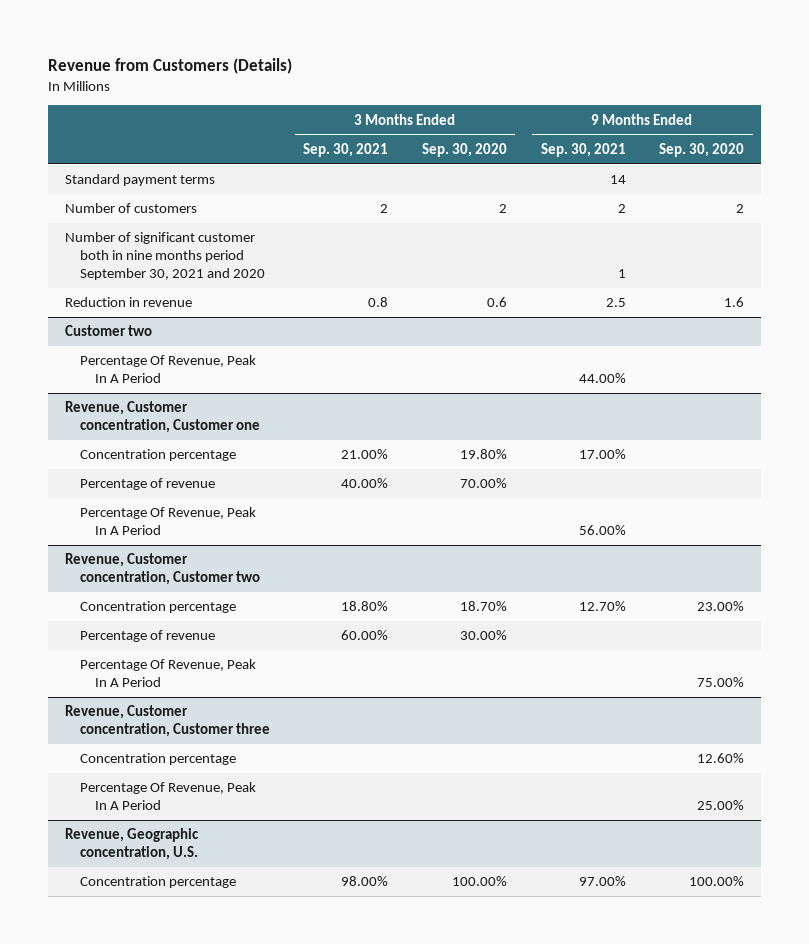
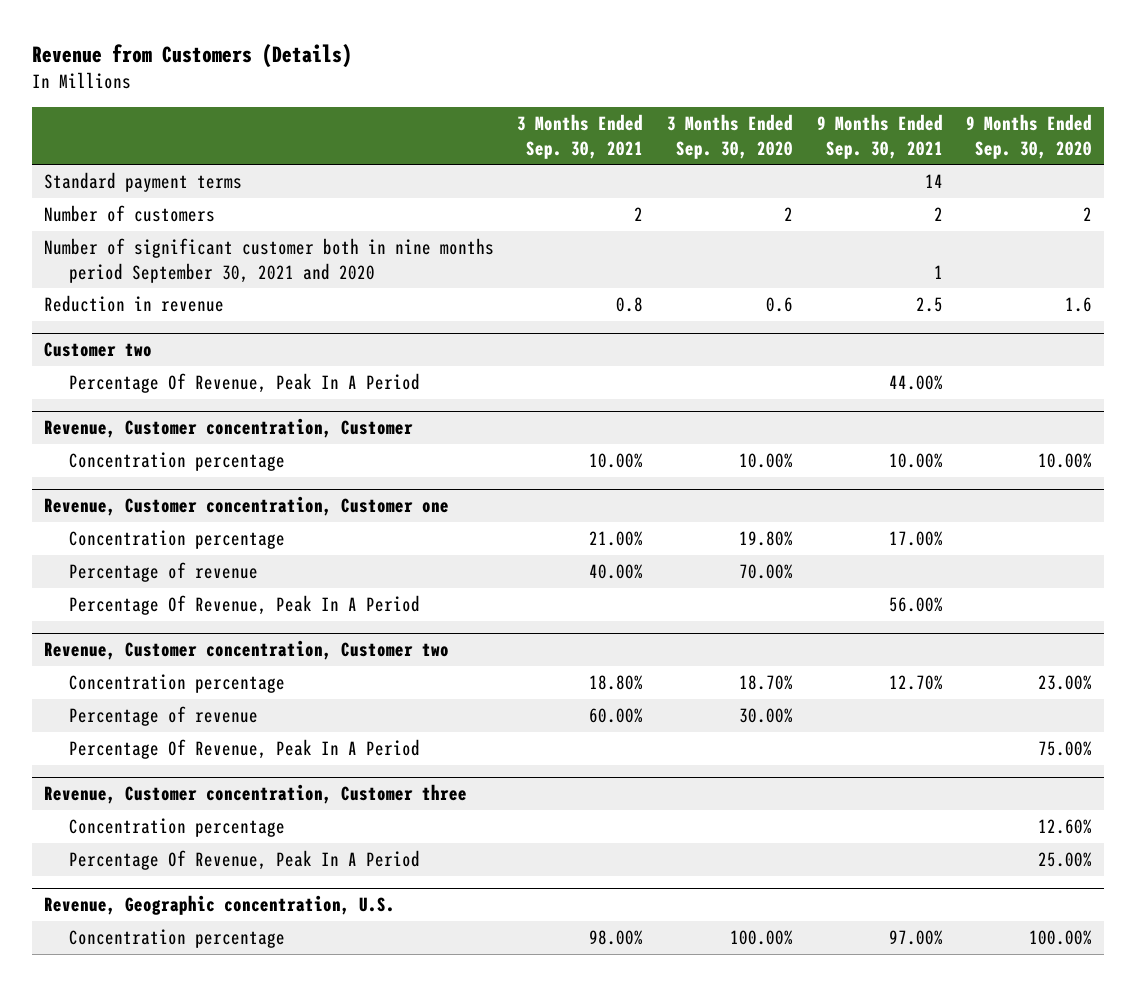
+ Revenue, Customer concentration, Customer
+ Concentration percentage | 10.00% | 10.00% | 10.00% | 10.00%

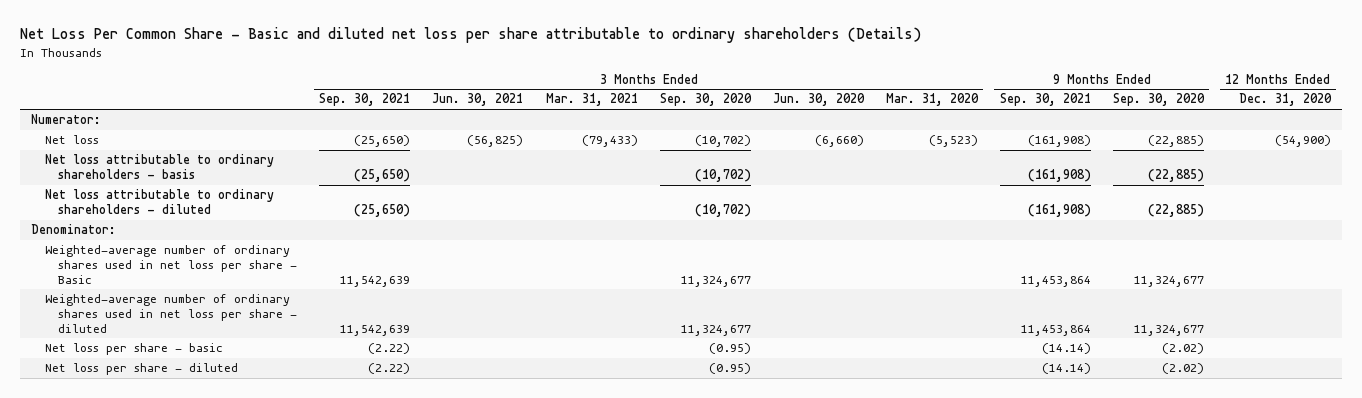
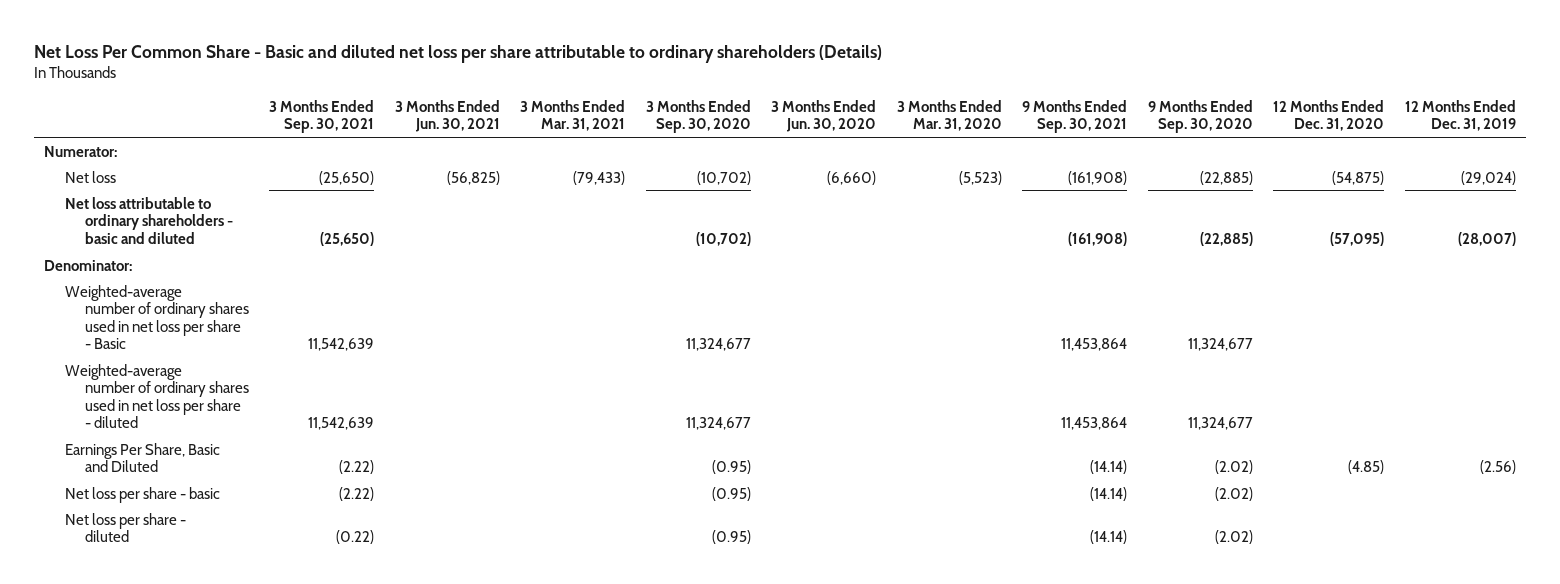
- | 3 Months Ended Sep. 30, 2021 | 3 Months Ended Jun. 30, 2021 | 3 Months Ended Mar. 31, 2021 | 3 Months Ended Sep. 30, 2020 | 3 Months Ended Jun. 30, 2020 | 3 Months Ended Mar. 31, 2020 | 9 Months Ended Sep. 30, 2021 | 9 Months Ended Sep. 30, 2020 | 12 Months Ended Dec. 31, 2020
+ | 3 Months Ended Sep. 30, 2021 | 3 Months Ended Jun. 30, 2021 | 3 Months Ended Mar. 31, 2021 | 3 Months Ended Sep. 30, 2020 | 3 Months Ended Jun. 30, 2020 | 3 Months Ended Mar. 31, 2020 | 9 Months Ended Sep. 30, 2021 | 9 Months Ended Sep. 30, 2020 | 12 Months Ended Dec. 31, 2020 | 12 Months Ended Dec. 31, 2019
- Net loss | (25,650) | (56,825) | (79,433) | (10,702) | (6,660) | (5,523) | (161,908) | (22,885) | (54,900)
- Net loss attributable to ordinary shareholders - basis | (25,650) | | | (10,702) | | | (161,908) | (22,885) |
- Net loss attributable to ordinary shareholders - diluted | (25,650) | | | (10,702) | | | (161,908) | (22,885) |
+ Net loss | (25,650) | (56,825) | (79,433) | (10,702) | (6,660) | (5,523) | (161,908) | (22,885) | (54,875) | (29,024)
+ Net loss attributable to ordinary shareholders - basic and diluted | (25,650) | | | (10,702) | | | (161,908) | (22,885) | (57,095) | (28,007)
+ Earnings Per Share, Basic and Diluted | (2.22) | | | (0.95) | | | (14.14) | (2.02) | (4.85) | (2.56)
- Net loss per share - diluted | (2.22) | | | (0.95) | | | (14.14) | (2.02) |
+ Net loss per share - diluted | (0.22) | | | (0.95) | | | (14.14) | (2.02) | |

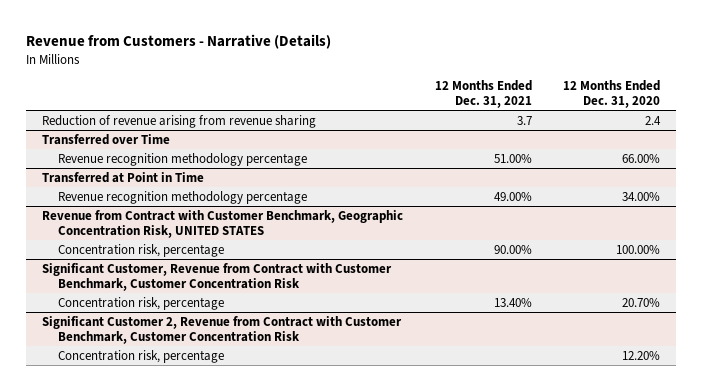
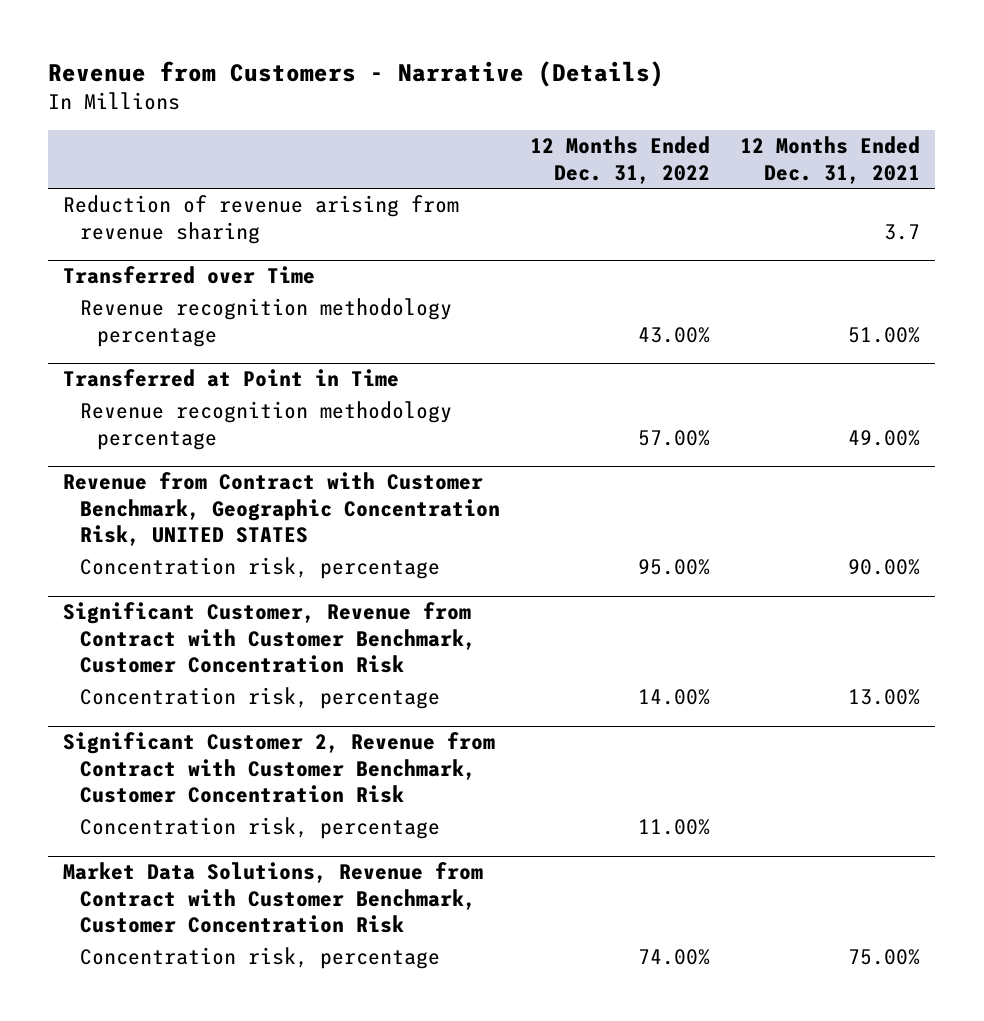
- | 12 Months Ended Dec. 31, 2021 | 12 Months Ended Dec. 31, 2020
+ | 12 Months Ended Dec. 31, 2022 | 12 Months Ended Dec. 31, 2021
@ Significant Customer, Revenue from Contract with Customer Benchmark, Customer Concentration Risk
- Concentration risk, percentage | 13.40% | 20.70%
+ Concentration risk, percentage | 14.00% | 13.00%
+ Market Data Solutions, Revenue from Contract with Customer Benchmark, Customer Concentration Risk
+ Concentration risk, percentage | 74.00% | 75.00%

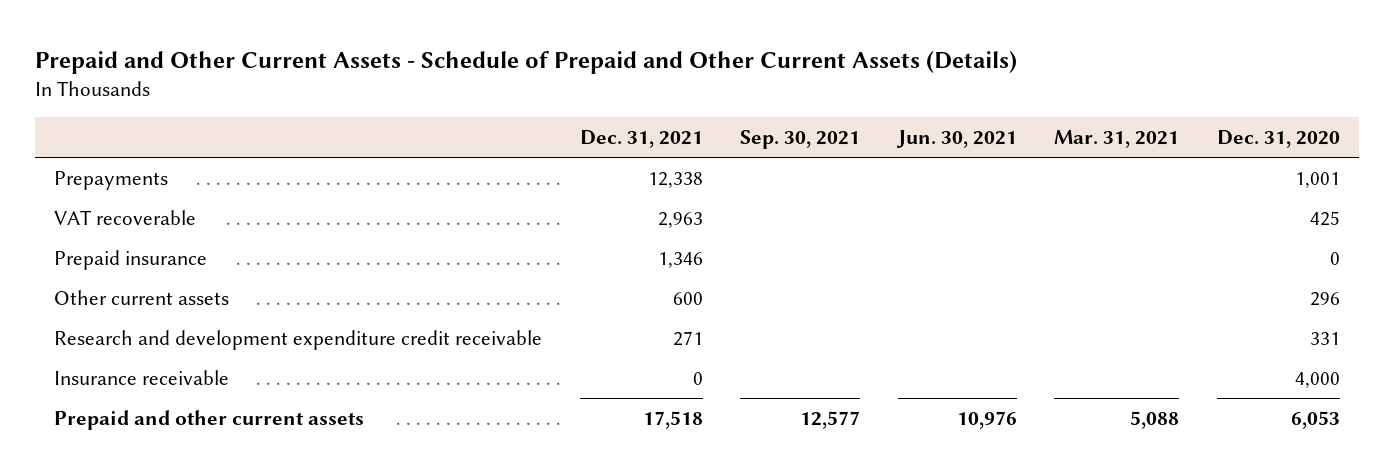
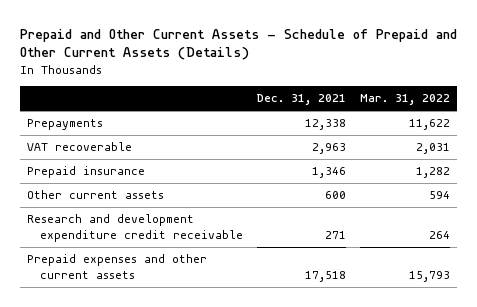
- | Dec. 31, 2021 | Sep. 30, 2021 | Jun. 30, 2021 | Mar. 31, 2021 | Dec. 31, 2020
+ | Dec. 31, 2021 | Mar. 31, 2022
- Insurance receivable | 0 | | | | 4,000
- Prepaid and other current assets | 17,518 | 12,577 | 10,976 | 5,088 | 6,053
+ Prepaid expenses and other current assets | 17,518 | 15,793

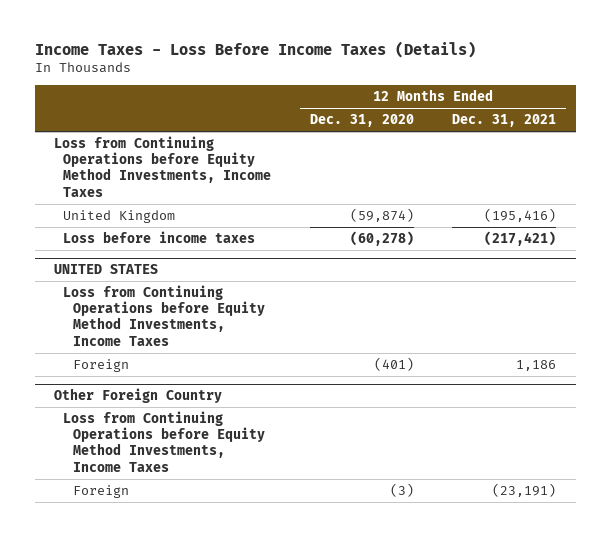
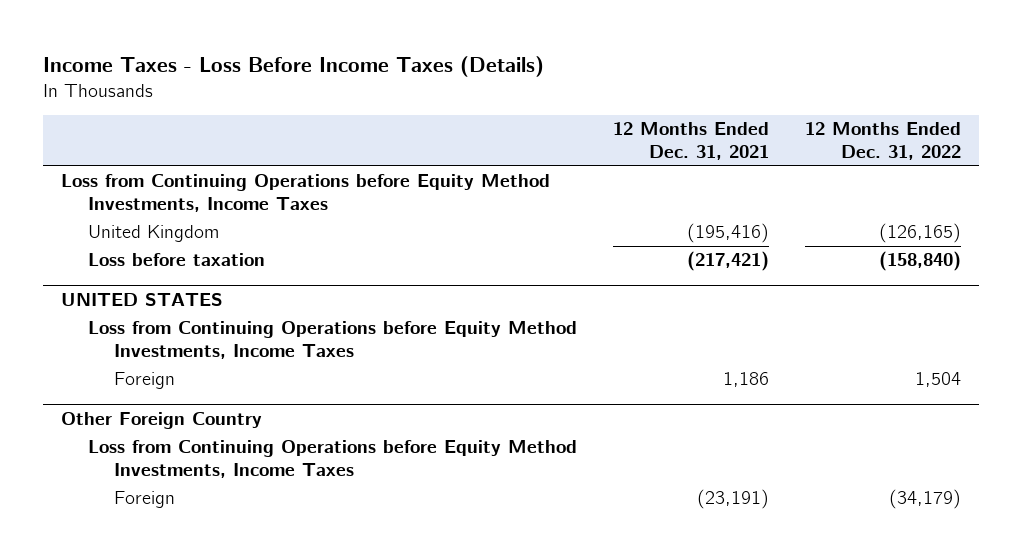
- | 12 Months Ended Dec. 31, 2020 | 12 Months Ended Dec. 31, 2021
+ | 12 Months Ended Dec. 31, 2021 | 12 Months Ended Dec. 31, 2022
- Loss before income taxes | (60,278) | (217,421)
+ Loss before taxation | (217,421) | (158,840)

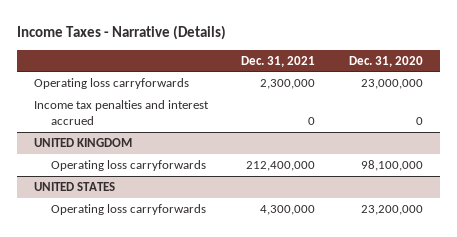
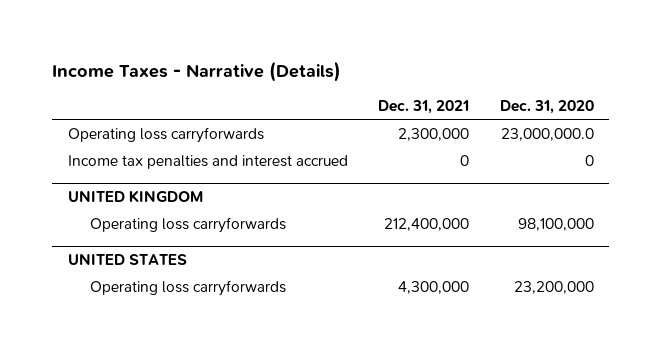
- Operating loss carryforwards | 2,300,000 | 23,000,000
+ Operating loss carryforwards | 2,300,000 | 23,000,000.0

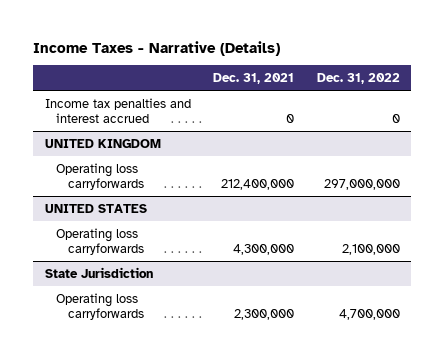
- | Dec. 31, 2021 | Dec. 31, 2020
+ | Dec. 31, 2021 | Dec. 31, 2022
- Operating loss carryforwards | 2,300,000 | 23,000,000.0
+ State Jurisdiction
+ Operating loss carryforwards | 2,300,000 | 4,700,000

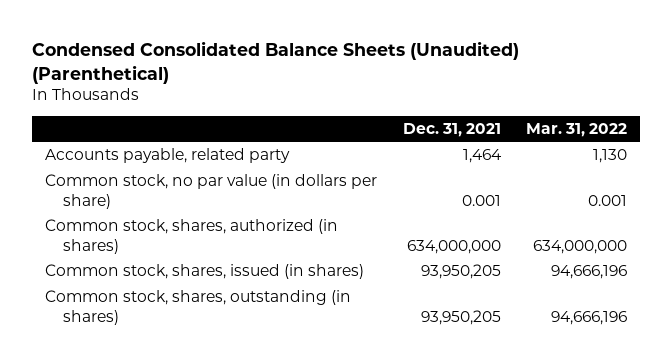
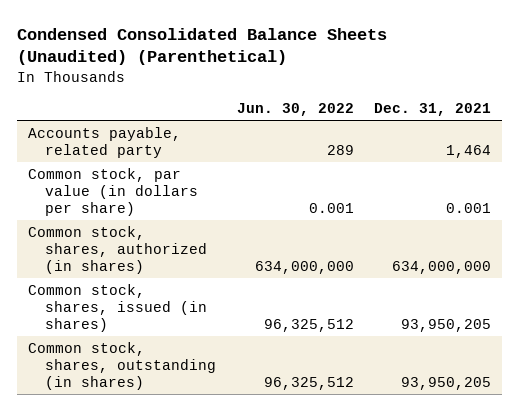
- | Dec. 31, 2021 | Mar. 31, 2022
+ | Jun. 30, 2022 | Dec. 31, 2021
- Common stock, no par value (in dollars per share) | 0.001 | 0.001
+ Common stock, par value (in dollars per share) | 0.001 | 0.001

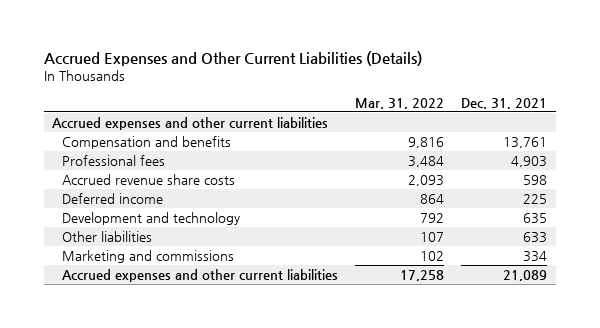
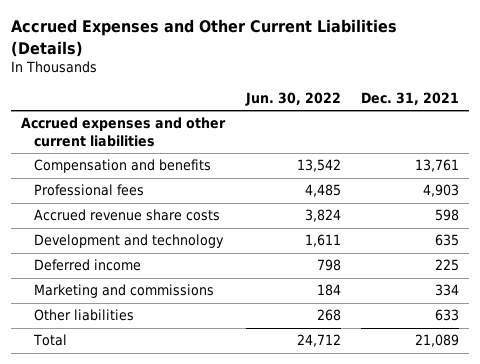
- | Mar. 31, 2022 | Dec. 31, 2021
+ | Jun. 30, 2022 | Dec. 31, 2021
moved down: Deferred income | 798 | 225
- Accrued expenses and other current liabilities | 17,258 | 21,089
moved down: Other liabilities | 268 | 633
+ Total | 24,712 | 21,089

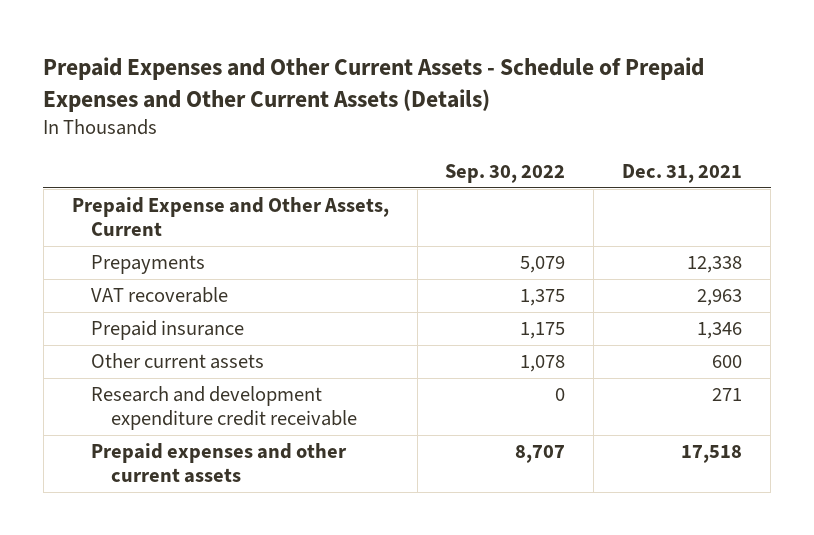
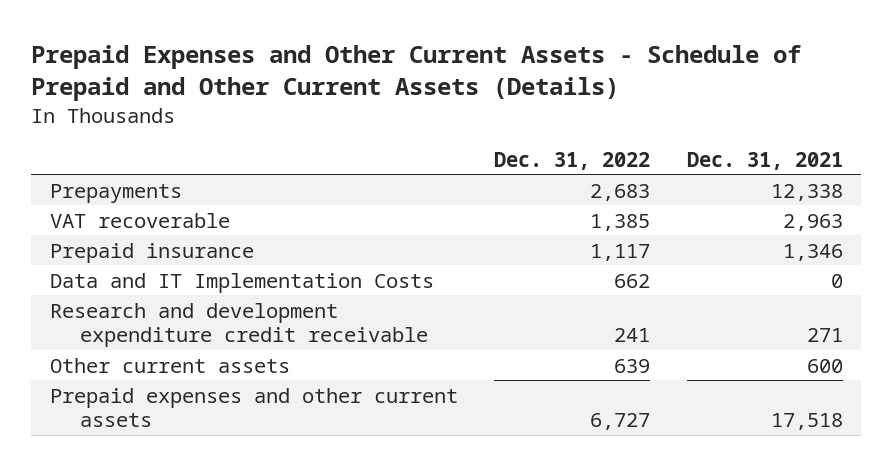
- Prepaid Expenses and Other Current Assets - Schedule of Prepaid Expenses and Other Current Assets (Details)
+ Prepaid Expenses and Other Current Assets - Schedule of Prepaid and Other Current Assets (Details)
- | Sep. 30, 2022 | Dec. 31, 2021
+ | Dec. 31, 2022 | Dec. 31, 2021
- Prepaid Expense and Other Assets, Current
+ Data and IT Implementation Costs | 662 | 0
moved down: Other current assets | 639 | 600

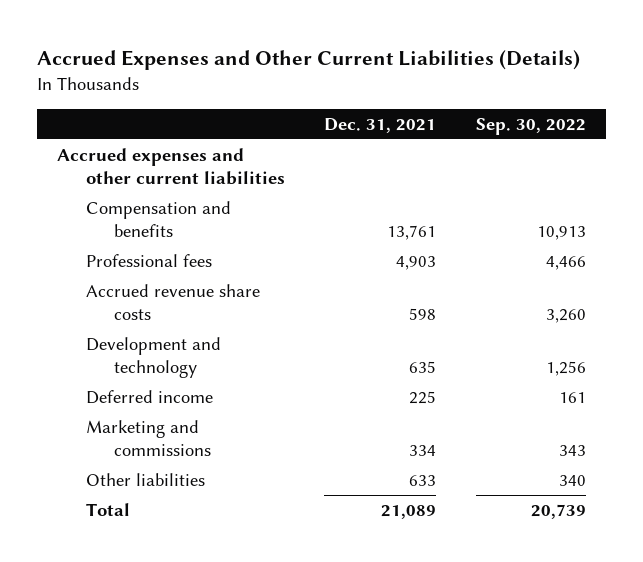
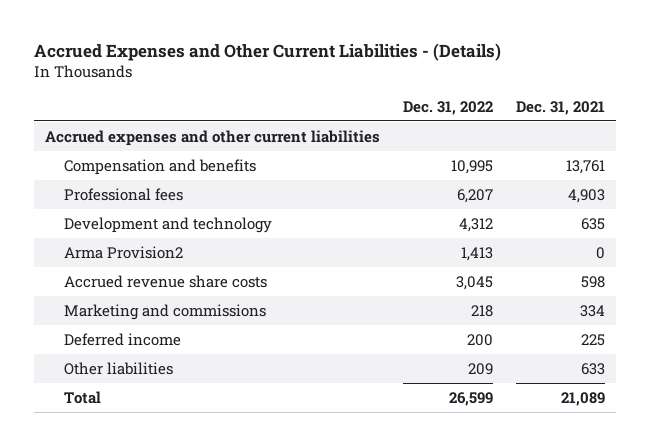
- Accrued Expenses and Other Current Liabilities (Details)
+ Accrued Expenses and Other Current Liabilities - (Details)
- | Dec. 31, 2021 | Sep. 30, 2022
+ | Dec. 31, 2022 | Dec. 31, 2021
+ Arma Provision2 | 1,413 | 0
moved down: Accrued revenue share costs | 3,045 | 598
moved down: Deferred income | 200 | 225

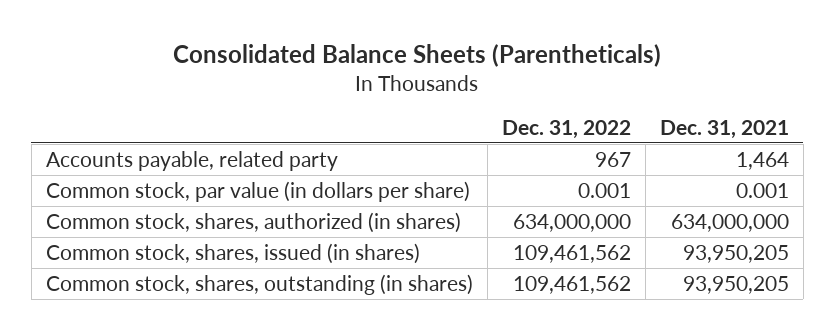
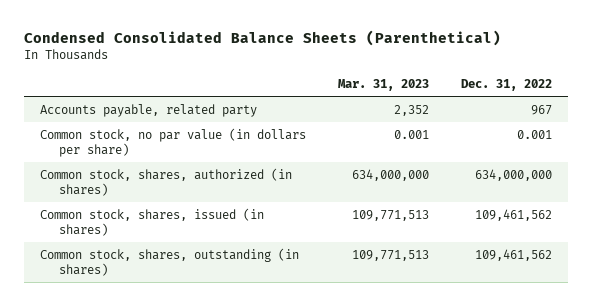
- Consolidated Balance Sheets (Parentheticals)
+ Condensed Consolidated Balance Sheets (Parenthetical)
- | Dec. 31, 2022 | Dec. 31, 2021
+ | Mar. 31, 2023 | Dec. 31, 2022
- Common stock, par value (in dollars per share) | 0.001 | 0.001
+ Common stock, no par value (in dollars per share) | 0.001 | 0.001

